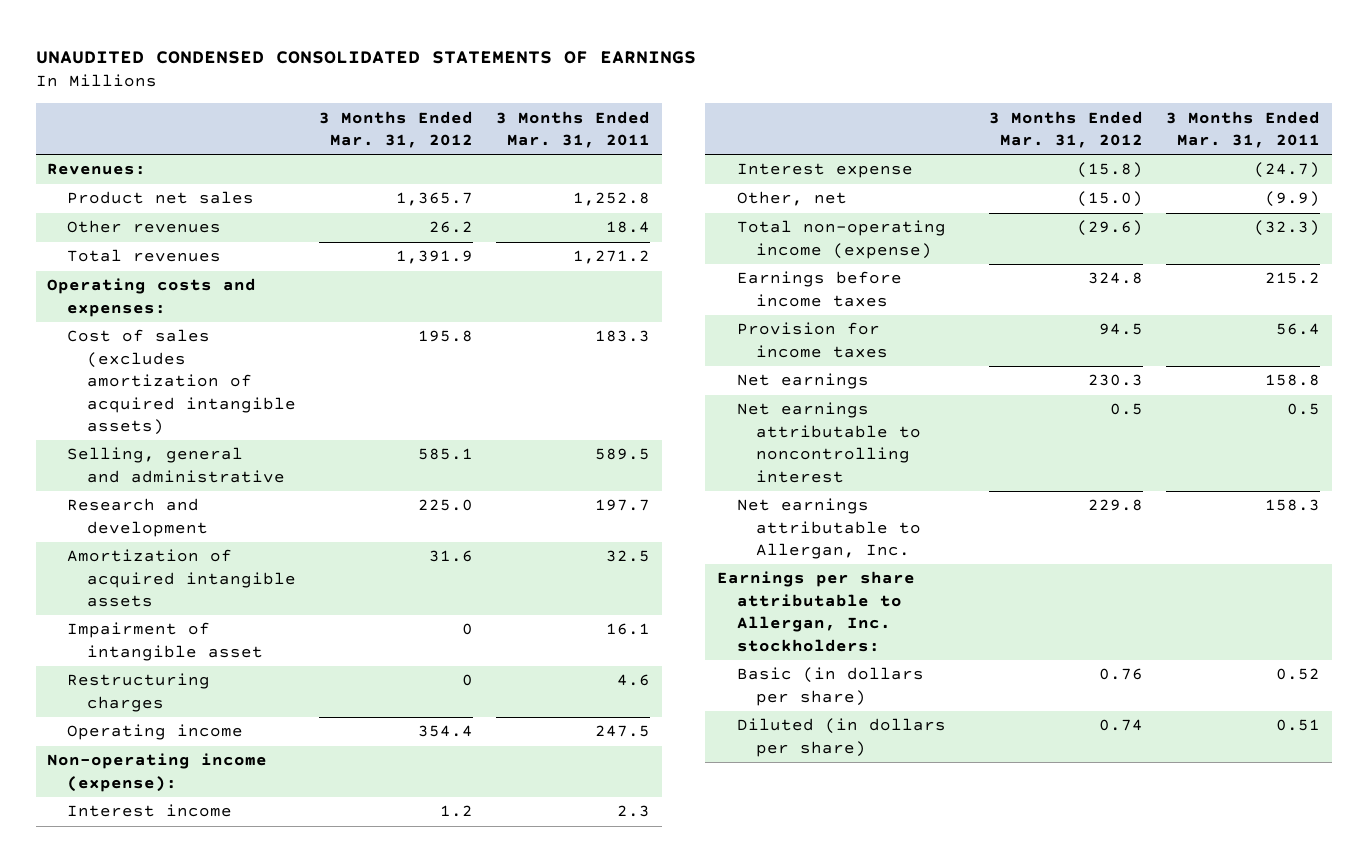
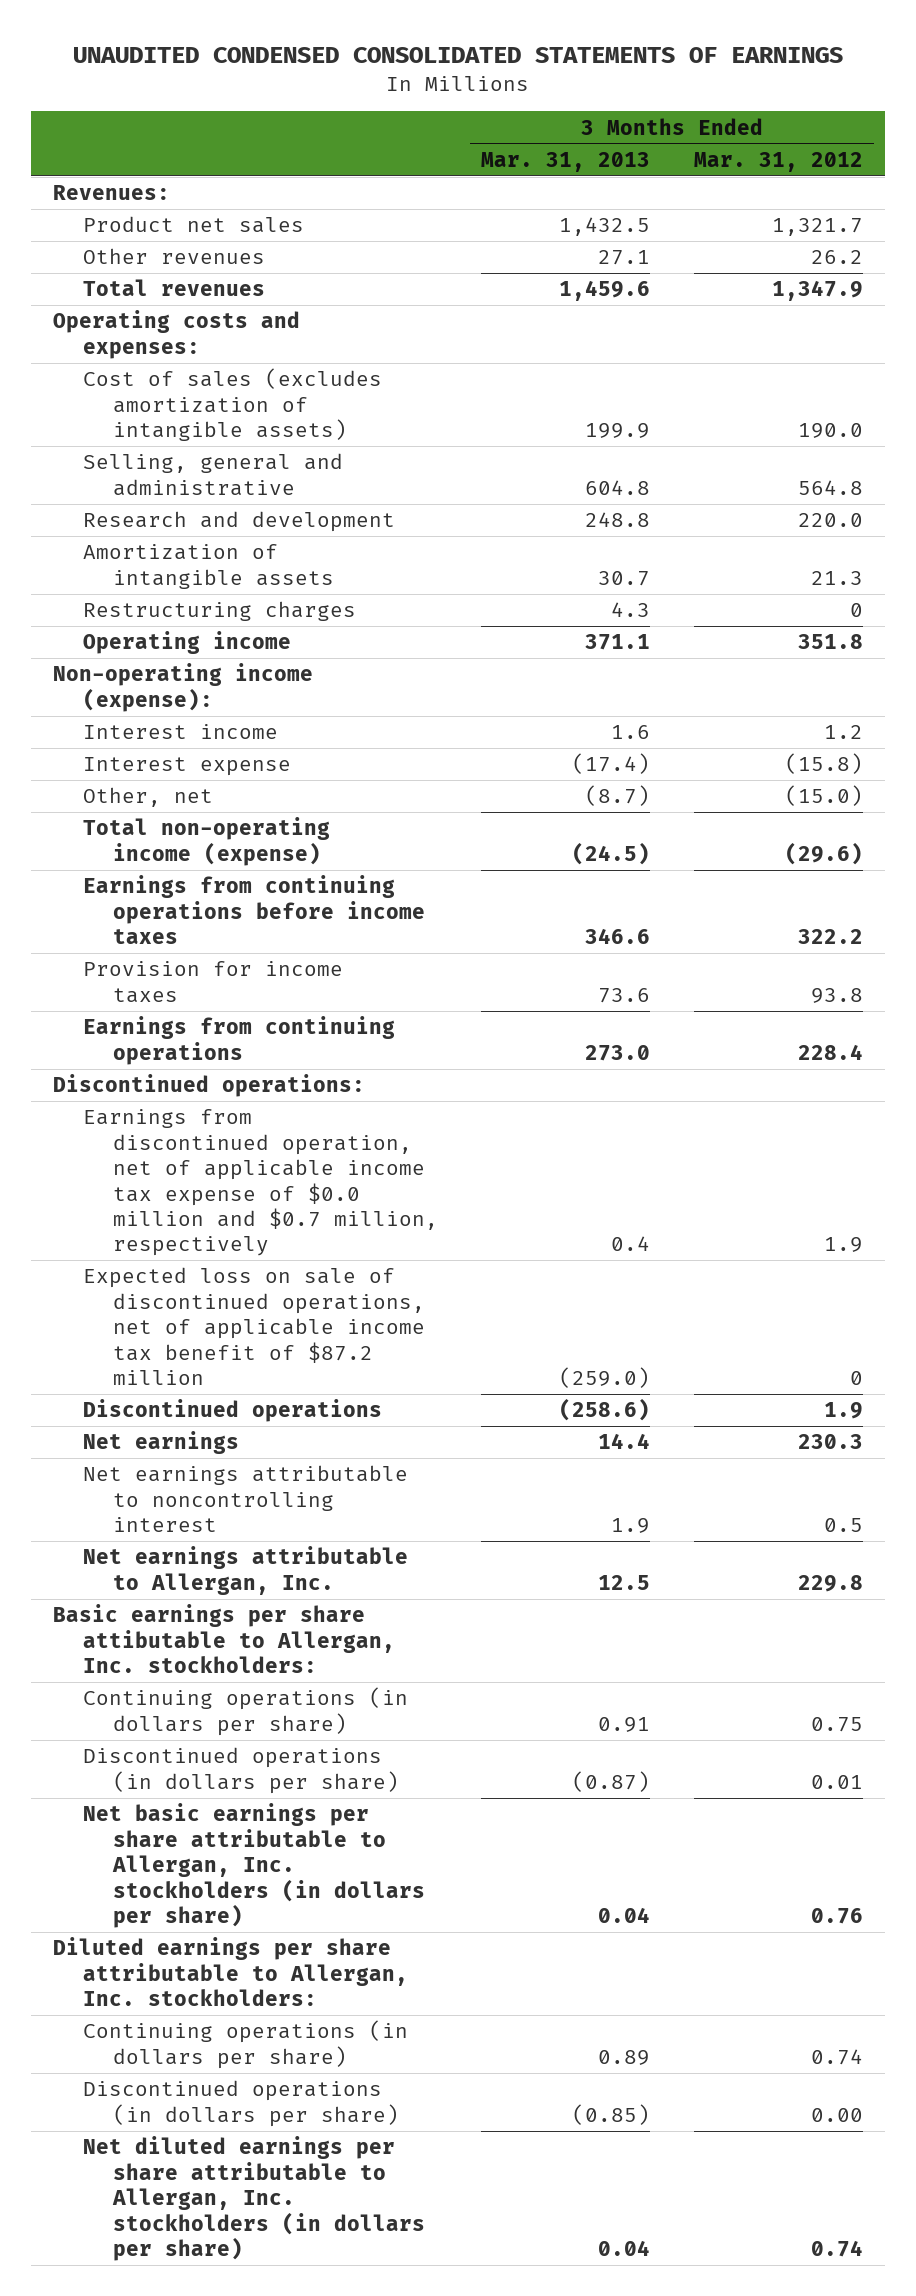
- | 3 Months Ended Mar. 31, 2012 | 3 Months Ended Mar. 31, 2011
+ | 3 Months Ended Mar. 31, 2013 | 3 Months Ended Mar. 31, 2012
- Product net sales | 1,365.7 | 1,252.8
+ Product net sales | 1,432.5 | 1,321.7
- Total revenues | 1,391.9 | 1,271.2
+ Total revenues | 1,459.6 | 1,347.9
- Cost of sales (excludes amortization of acquired intangible assets) | 195.8 | 183.3
- Selling, general and administrative | 585.1 | 589.5
- Research and development | 225.0 | 197.7
- Amortization of acquired intangible assets | 31.6 | 32.5
- Impairment of intangible asset | 0 | 16.1
+ Cost of sales (excludes amortization of intangible assets) | 199.9 | 190.0
+ Selling, general and administrative | 604.8 | 564.8
+ Research and development | 248.8 | 220.0
+ Amortization of intangible assets | 30.7 | 21.3
- Operating income | 354.4 | 247.5
+ Operating income | 371.1 | 351.8
- Earnings before income taxes | 324.8 | 215.2
- Provision for income taxes | 94.5 | 56.4
+ Earnings from continuing operations before income taxes | 346.6 | 322.2
+ Provision for income taxes | 73.6 | 93.8
+ Earnings from continuing operations | 273.0 | 228.4
+ Discontinued operations:
+ Earnings from discontinued operation, net of applicable income tax expense of $0.0 million and $0.7 million, respectively | 0.4 | 1.9
+ Expected loss on sale of discontinued operations, net of applicable income tax benefit of $87.2 million | (259.0) | 0
+ Discontinued operations | (258.6) | 1.9
- Earnings per share attributable to Allergan, Inc. stockholders:
- Basic (in dollars per share) | 0.76 | 0.52
- Diluted (in dollars per share) | 0.74 | 0.51
+ Basic earnings per share attibutable to Allergan, Inc. stockholders:
+ Continuing operations (in dollars per share) | 0.91 | 0.75
+ Discontinued operations (in dollars per share) | (0.87) | 0.01
+ Net basic earnings per share attributable to Allergan, Inc. stockholders (in dollars per share) | 0.04 | 0.76
+ Diluted earnings per share attributable to Allergan, Inc. stockholders:
+ Continuing operations (in dollars per share) | 0.89 | 0.74
+ Discontinued operations (in dollars per share) | (0.85) | 0.00
+ Net diluted earnings per share attributable to Allergan, Inc. stockholders (in dollars per share) | 0.04 | 0.74

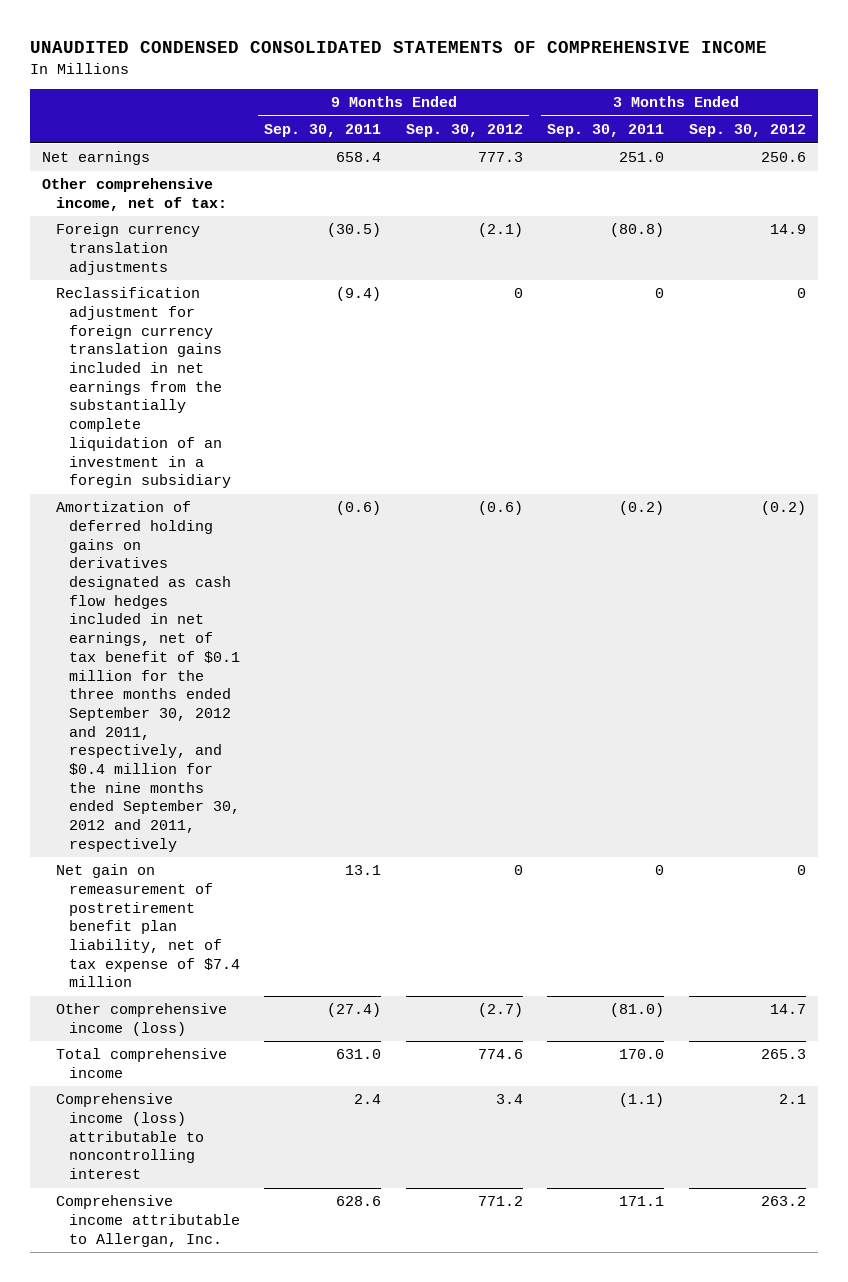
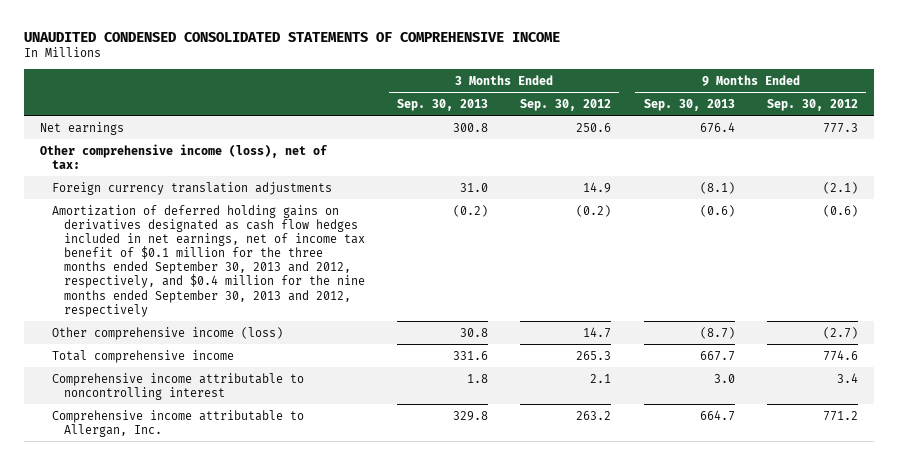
- | 9 Months Ended Sep. 30, 2011 | 9 Months Ended Sep. 30, 2012 | 3 Months Ended Sep. 30, 2011 | 3 Months Ended Sep. 30, 2012
+ | 3 Months Ended Sep. 30, 2013 | 3 Months Ended Sep. 30, 2012 | 9 Months Ended Sep. 30, 2013 | 9 Months Ended Sep. 30, 2012
- Other comprehensive income, net of tax:
+ Other comprehensive income (loss), net of tax:
- Reclassification adjustment for foreign currency translation gains included in net earnings from the substantially complete liquidation of an investment in a foregin subsidiary | (9.4) | 0 | 0 | 0
- Amortization of deferred holding gains on derivatives designated as cash flow hedges included in net earnings, net of tax benefit of $0.1 million for the three months ended September 30, 2012 and 2011, respectively, and $0.4 million for the nine months ended September 30, 2012 and 2011, respectively | (0.6) | (0.6) | (0.2) | (0.2)
- Net gain on remeasurement of postretirement benefit plan liability, net of tax expense of $7.4 million | 13.1 | 0 | 0 | 0
+ Amortization of deferred holding gains on derivatives designated as cash flow hedges included in net earnings, net of income tax benefit of $0.1 million for the three months ended September 30, 2013 and 2012, respectively, and $0.4 million for the nine months ended September 30, 2013 and 2012, respectively | (0.2) | (0.2) | (0.6) | (0.6)
- Comprehensive income (loss) attributable to noncontrolling interest | 2.4 | 3.4 | (1.1) | 2.1
+ Comprehensive income attributable to noncontrolling interest | 1.8 | 2.1 | 3.0 | 3.4

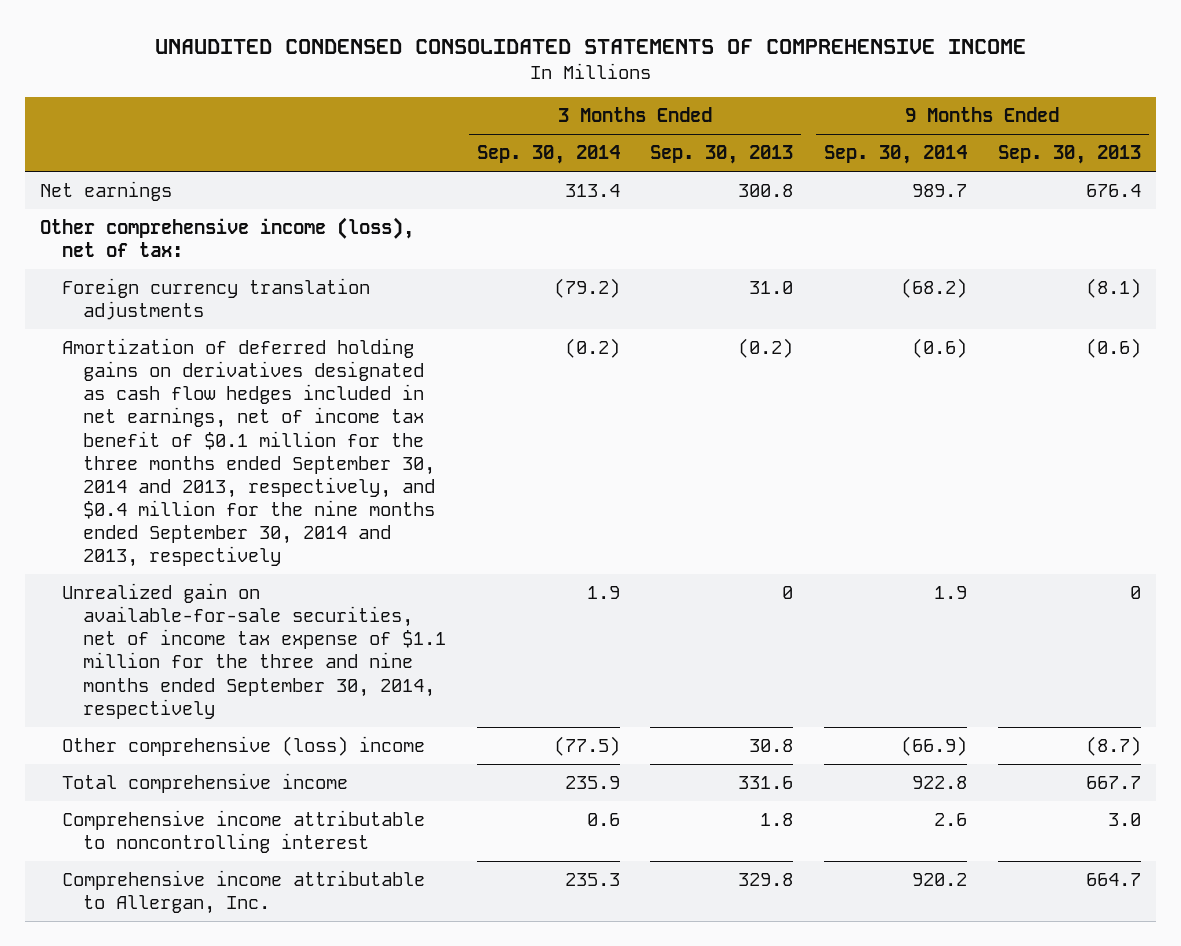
- | 3 Months Ended Sep. 30, 2013 | 3 Months Ended Sep. 30, 2012 | 9 Months Ended Sep. 30, 2013 | 9 Months Ended Sep. 30, 2012
+ | 3 Months Ended Sep. 30, 2014 | 3 Months Ended Sep. 30, 2013 | 9 Months Ended Sep. 30, 2014 | 9 Months Ended Sep. 30, 2013
- Amortization of deferred holding gains on derivatives designated as cash flow hedges included in net earnings, net of income tax benefit of $0.1 million for the three months ended September 30, 2013 and 2012, respectively, and $0.4 million for the nine months ended September 30, 2013 and 2012, respectively | (0.2) | (0.2) | (0.6) | (0.6)
- Other comprehensive income (loss) | 30.8 | 14.7 | (8.7) | (2.7)
+ Amortization of deferred holding gains on derivatives designated as cash flow hedges included in net earnings, net of income tax benefit of $0.1 million for the three months ended September 30, 2014 and 2013, respectively, and $0.4 million for the nine months ended September 30, 2014 and 2013, respectively | (0.2) | (0.2) | (0.6) | (0.6)
+ Unrealized gain on available-for-sale securities, net of income tax expense of $1.1 million for the three and nine months ended September 30, 2014, respectively | 1.9 | 0 | 1.9 | 0
+ Other comprehensive (loss) income | (77.5) | 30.8 | (66.9) | (8.7)

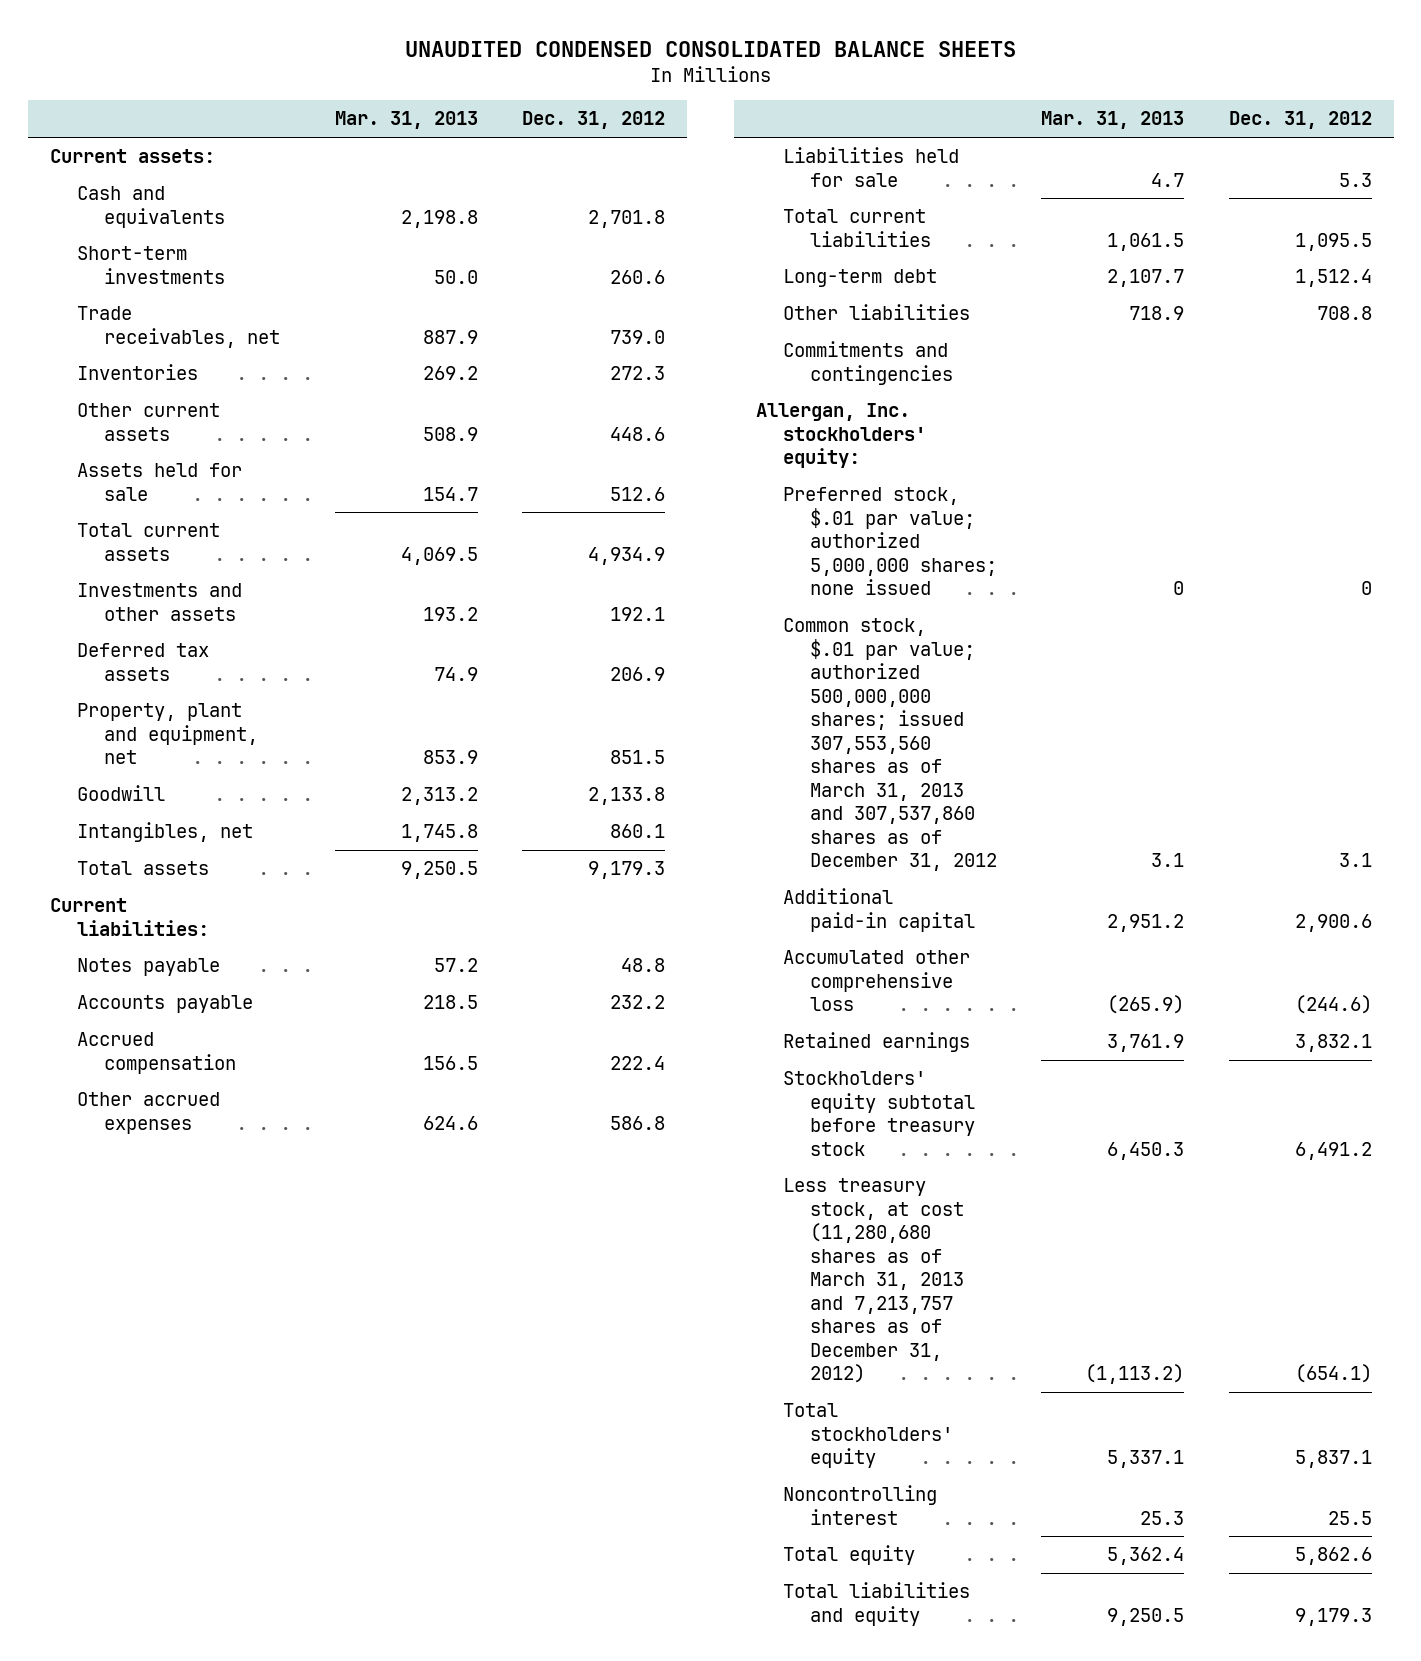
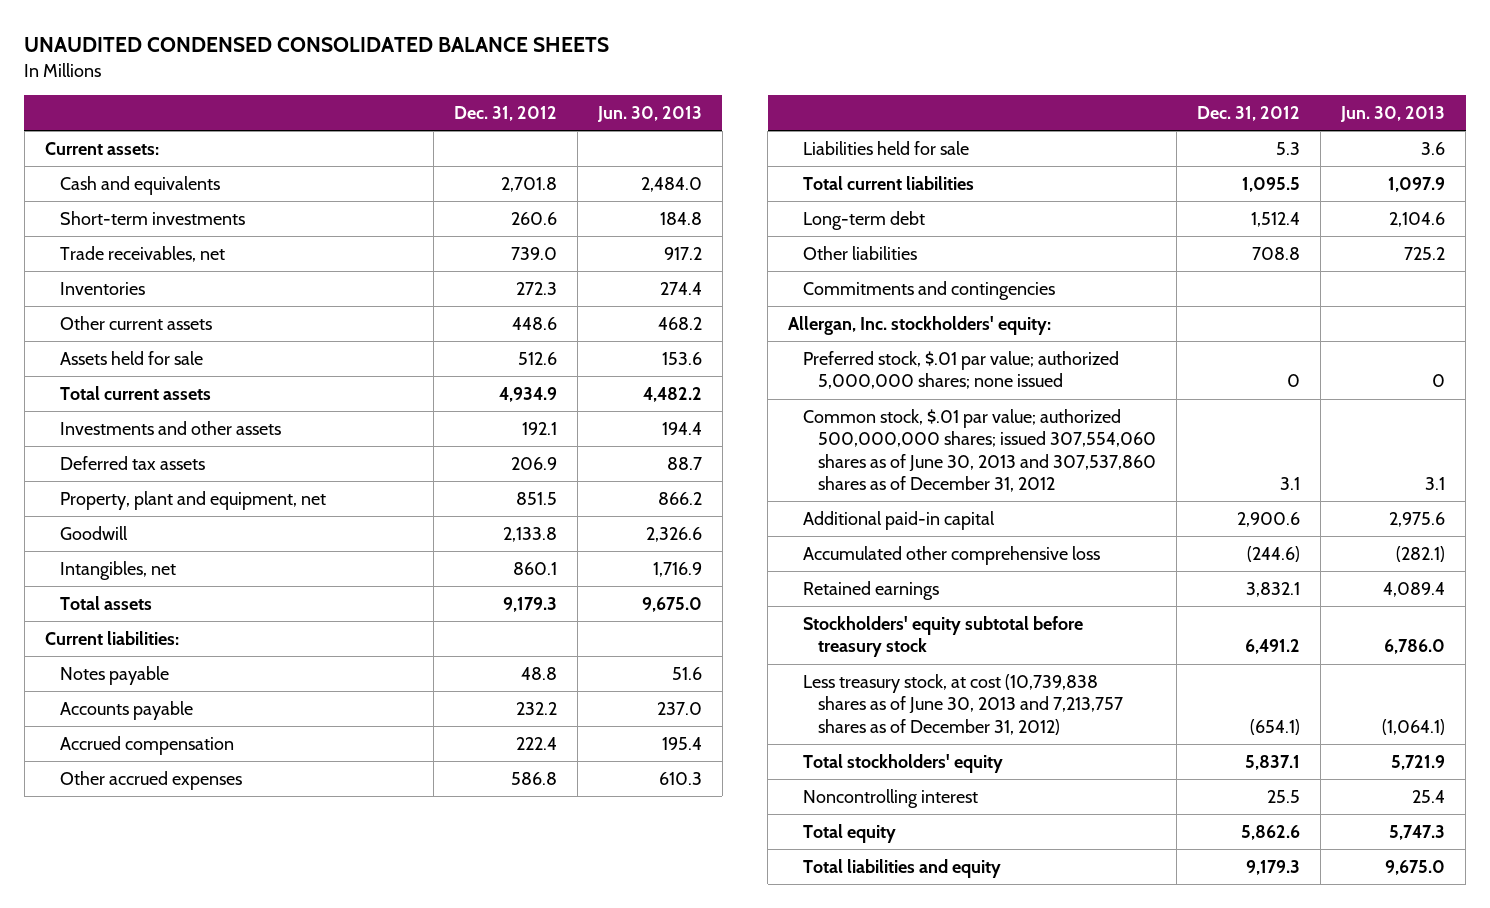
- | Mar. 31, 2013 | Dec. 31, 2012
+ | Dec. 31, 2012 | Jun. 30, 2013
- Common stock, $.01 par value; authorized 500,000,000 shares; issued 307,553,560 shares as of March 31, 2013 and 307,537,860 shares as of December 31, 2012 | 3.1 | 3.1
+ Common stock, $.01 par value; authorized 500,000,000 shares; issued 307,554,060 shares as of June 30, 2013 and 307,537,860 shares as of December 31, 2012 | 3.1 | 3.1
- Less treasury stock, at cost (11,280,680 shares as of March 31, 2013 and 7,213,757 shares as of December 31, 2012) | (1,113.2) | (654.1)
+ Less treasury stock, at cost (10,739,838 shares as of June 30, 2013 and 7,213,757 shares as of December 31, 2012) | (654.1) | (1,064.1)

